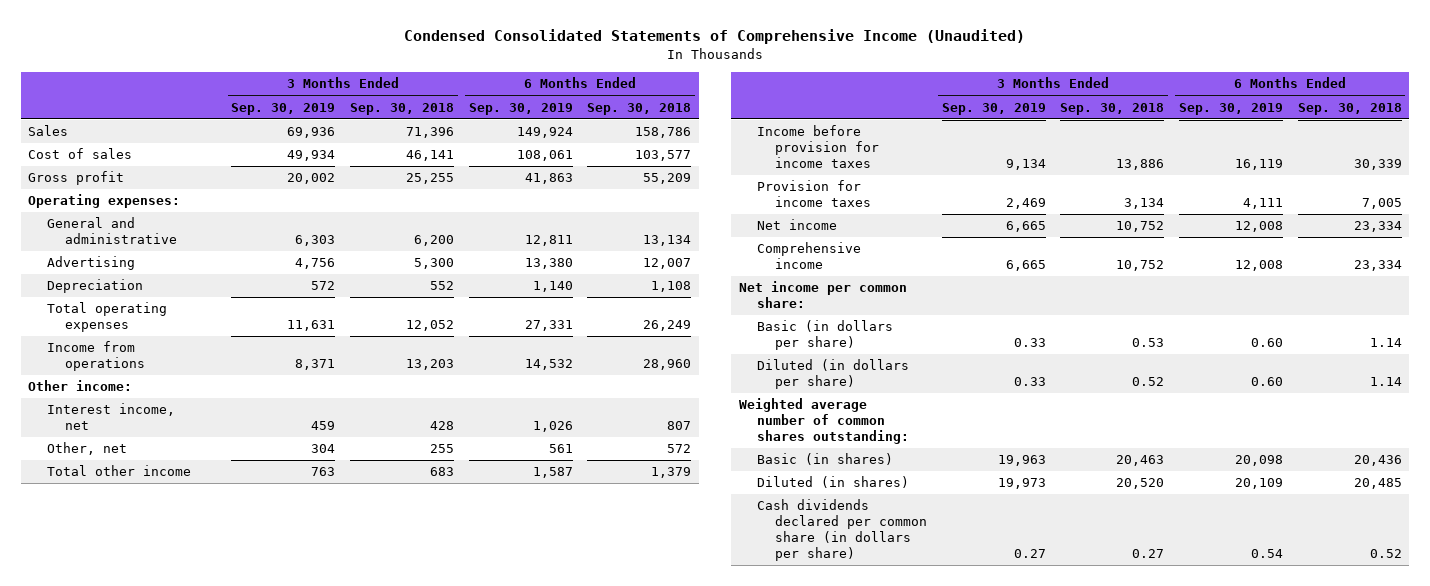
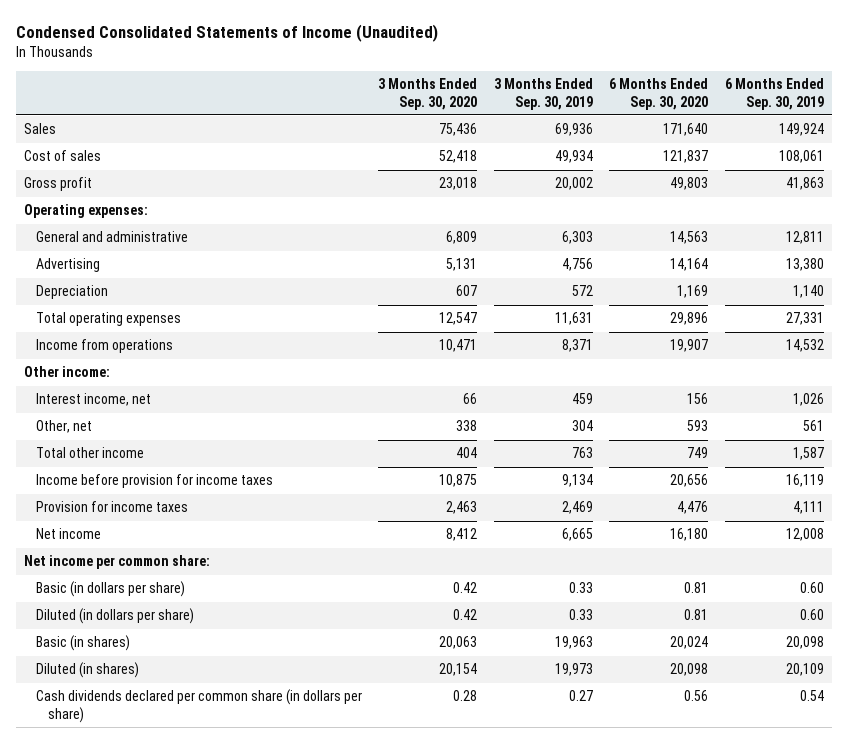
- Condensed Consolidated Statements of Comprehensive Income (Unaudited)
+ Condensed Consolidated Statements of Income (Unaudited)
- | 3 Months Ended Sep. 30, 2019 | 3 Months Ended Sep. 30, 2018 | 6 Months Ended Sep. 30, 2019 | 6 Months Ended Sep. 30, 2018
+ | 3 Months Ended Sep. 30, 2020 | 3 Months Ended Sep. 30, 2019 | 6 Months Ended Sep. 30, 2020 | 6 Months Ended Sep. 30, 2019
- Comprehensive income | 6,665 | 10,752 | 12,008 | 23,334
- Weighted average number of common shares outstanding:

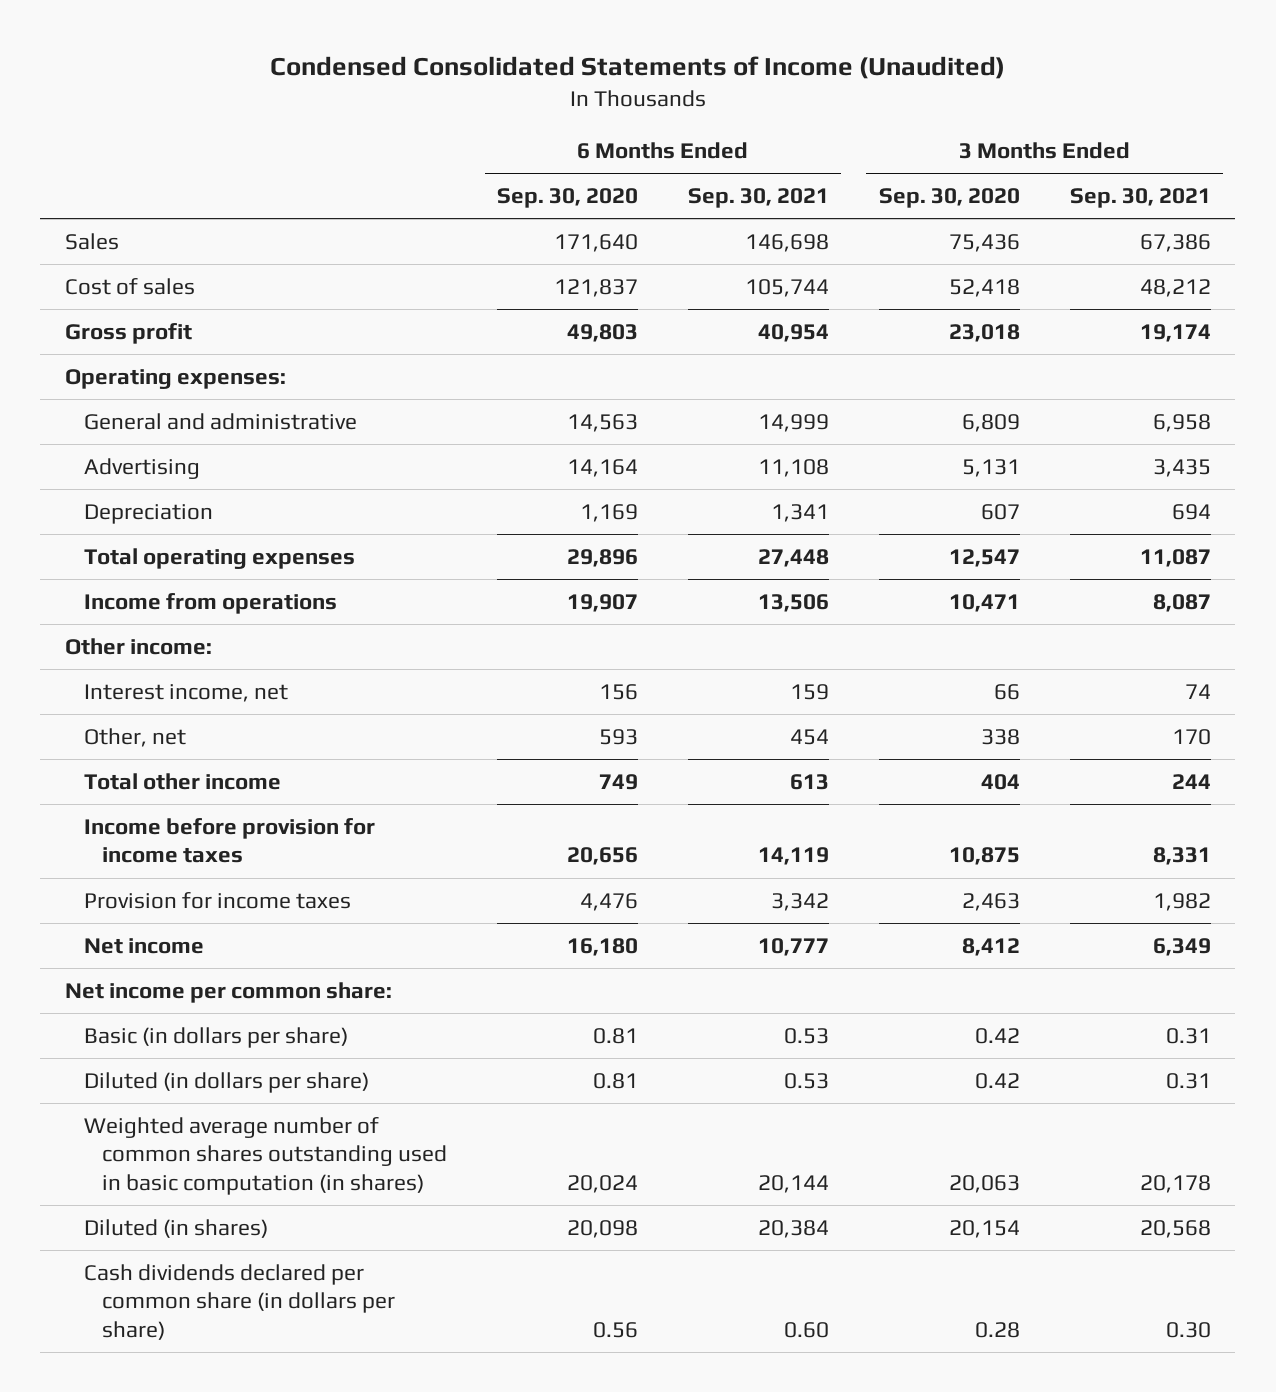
- | 3 Months Ended Sep. 30, 2020 | 3 Months Ended Sep. 30, 2019 | 6 Months Ended Sep. 30, 2020 | 6 Months Ended Sep. 30, 2019
+ | 6 Months Ended Sep. 30, 2020 | 6 Months Ended Sep. 30, 2021 | 3 Months Ended Sep. 30, 2020 | 3 Months Ended Sep. 30, 2021
- Basic (in shares) | 20,063 | 19,963 | 20,024 | 20,098
+ Weighted average number of common shares outstanding used in basic computation (in shares) | 20,024 | 20,144 | 20,063 | 20,178

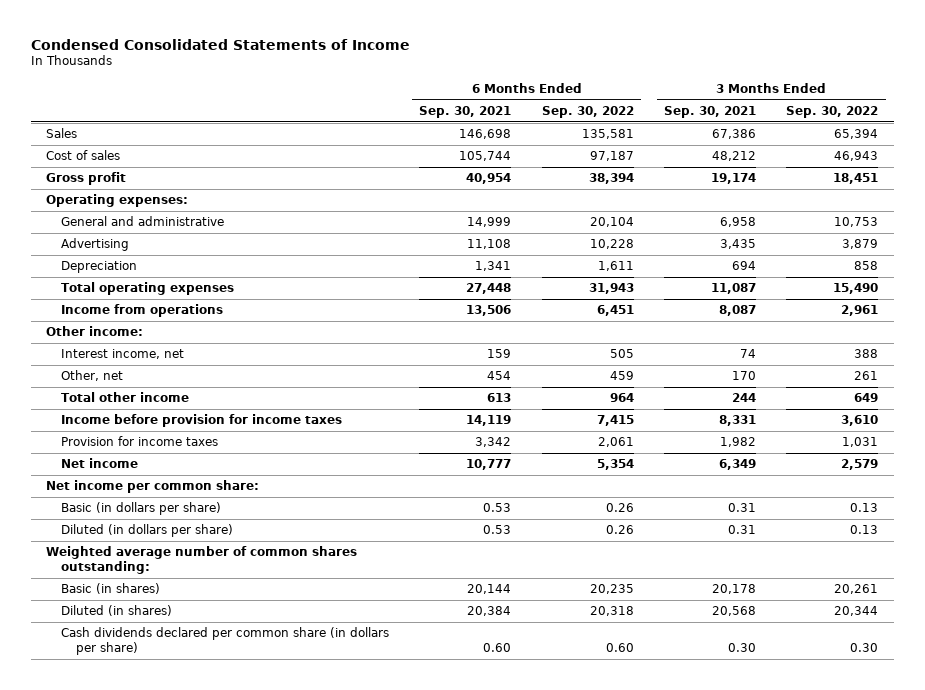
- Condensed Consolidated Statements of Income (Unaudited)
+ Condensed Consolidated Statements of Income
- | 6 Months Ended Sep. 30, 2020 | 6 Months Ended Sep. 30, 2021 | 3 Months Ended Sep. 30, 2020 | 3 Months Ended Sep. 30, 2021
+ | 6 Months Ended Sep. 30, 2021 | 6 Months Ended Sep. 30, 2022 | 3 Months Ended Sep. 30, 2021 | 3 Months Ended Sep. 30, 2022
- Weighted average number of common shares outstanding used in basic computation (in shares) | 20,024 | 20,144 | 20,063 | 20,178
+ Weighted average number of common shares outstanding:
+ Basic (in shares) | 20,144 | 20,235 | 20,178 | 20,261

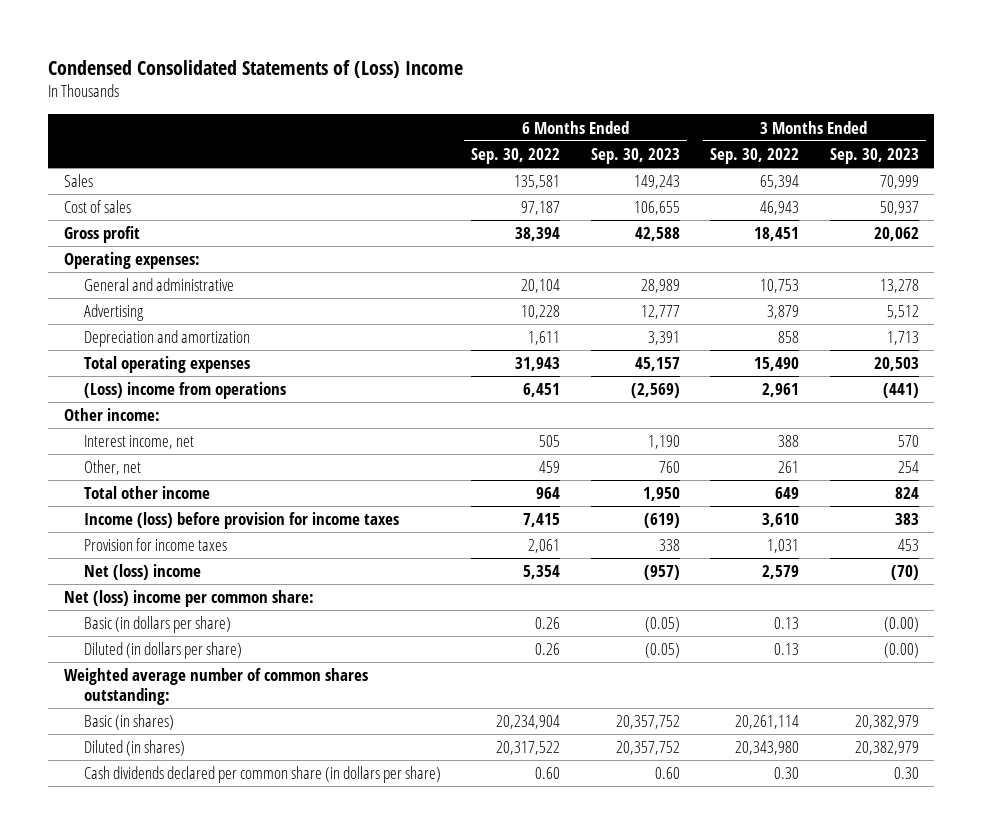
- Condensed Consolidated Statements of Income
+ Condensed Consolidated Statements of (Loss) Income
- | 6 Months Ended Sep. 30, 2021 | 6 Months Ended Sep. 30, 2022 | 3 Months Ended Sep. 30, 2021 | 3 Months Ended Sep. 30, 2022
+ | 6 Months Ended Sep. 30, 2022 | 6 Months Ended Sep. 30, 2023 | 3 Months Ended Sep. 30, 2022 | 3 Months Ended Sep. 30, 2023
- Depreciation | 1,341 | 1,611 | 694 | 858
+ Depreciation and amortization | 1,611 | 3,391 | 858 | 1,713
- Income from operations | 13,506 | 6,451 | 8,087 | 2,961
+ (Loss) income from operations | 6,451 | (2,569) | 2,961 | (441)
- Income before provision for income taxes | 14,119 | 7,415 | 8,331 | 3,610
+ Income (loss) before provision for income taxes | 7,415 | (619) | 3,610 | 383
- Net income | 10,777 | 5,354 | 6,349 | 2,579
- Net income per common share:
+ Net (loss) income | 5,354 | (957) | 2,579 | (70)
+ Net (loss) income per common share:
- Basic (in shares) | 20,144 | 20,235 | 20,178 | 20,261
- Diluted (in shares) | 20,384 | 20,318 | 20,568 | 20,344
+ Basic (in shares) | 20,234,904 | 20,357,752 | 20,261,114 | 20,382,979
+ Diluted (in shares) | 20,317,522 | 20,357,752 | 20,343,980 | 20,382,979

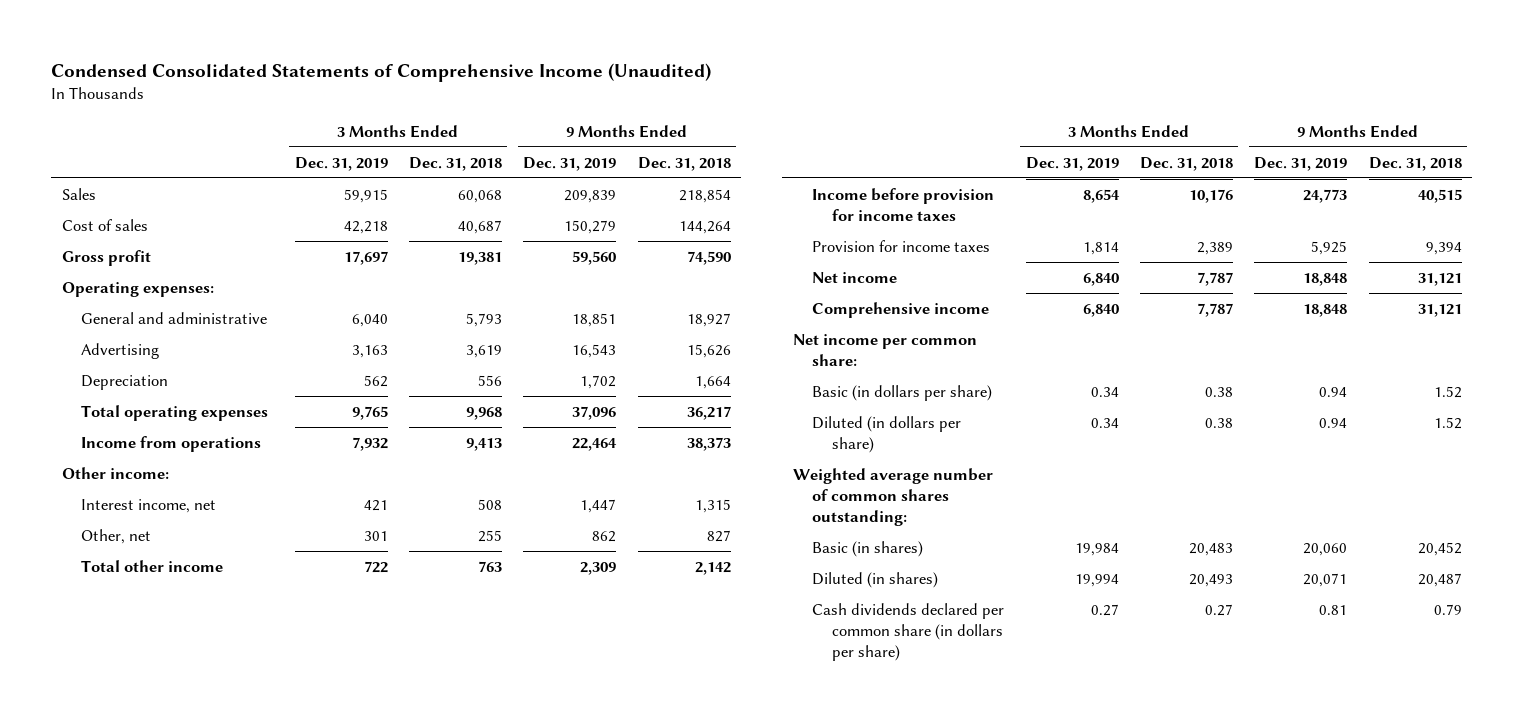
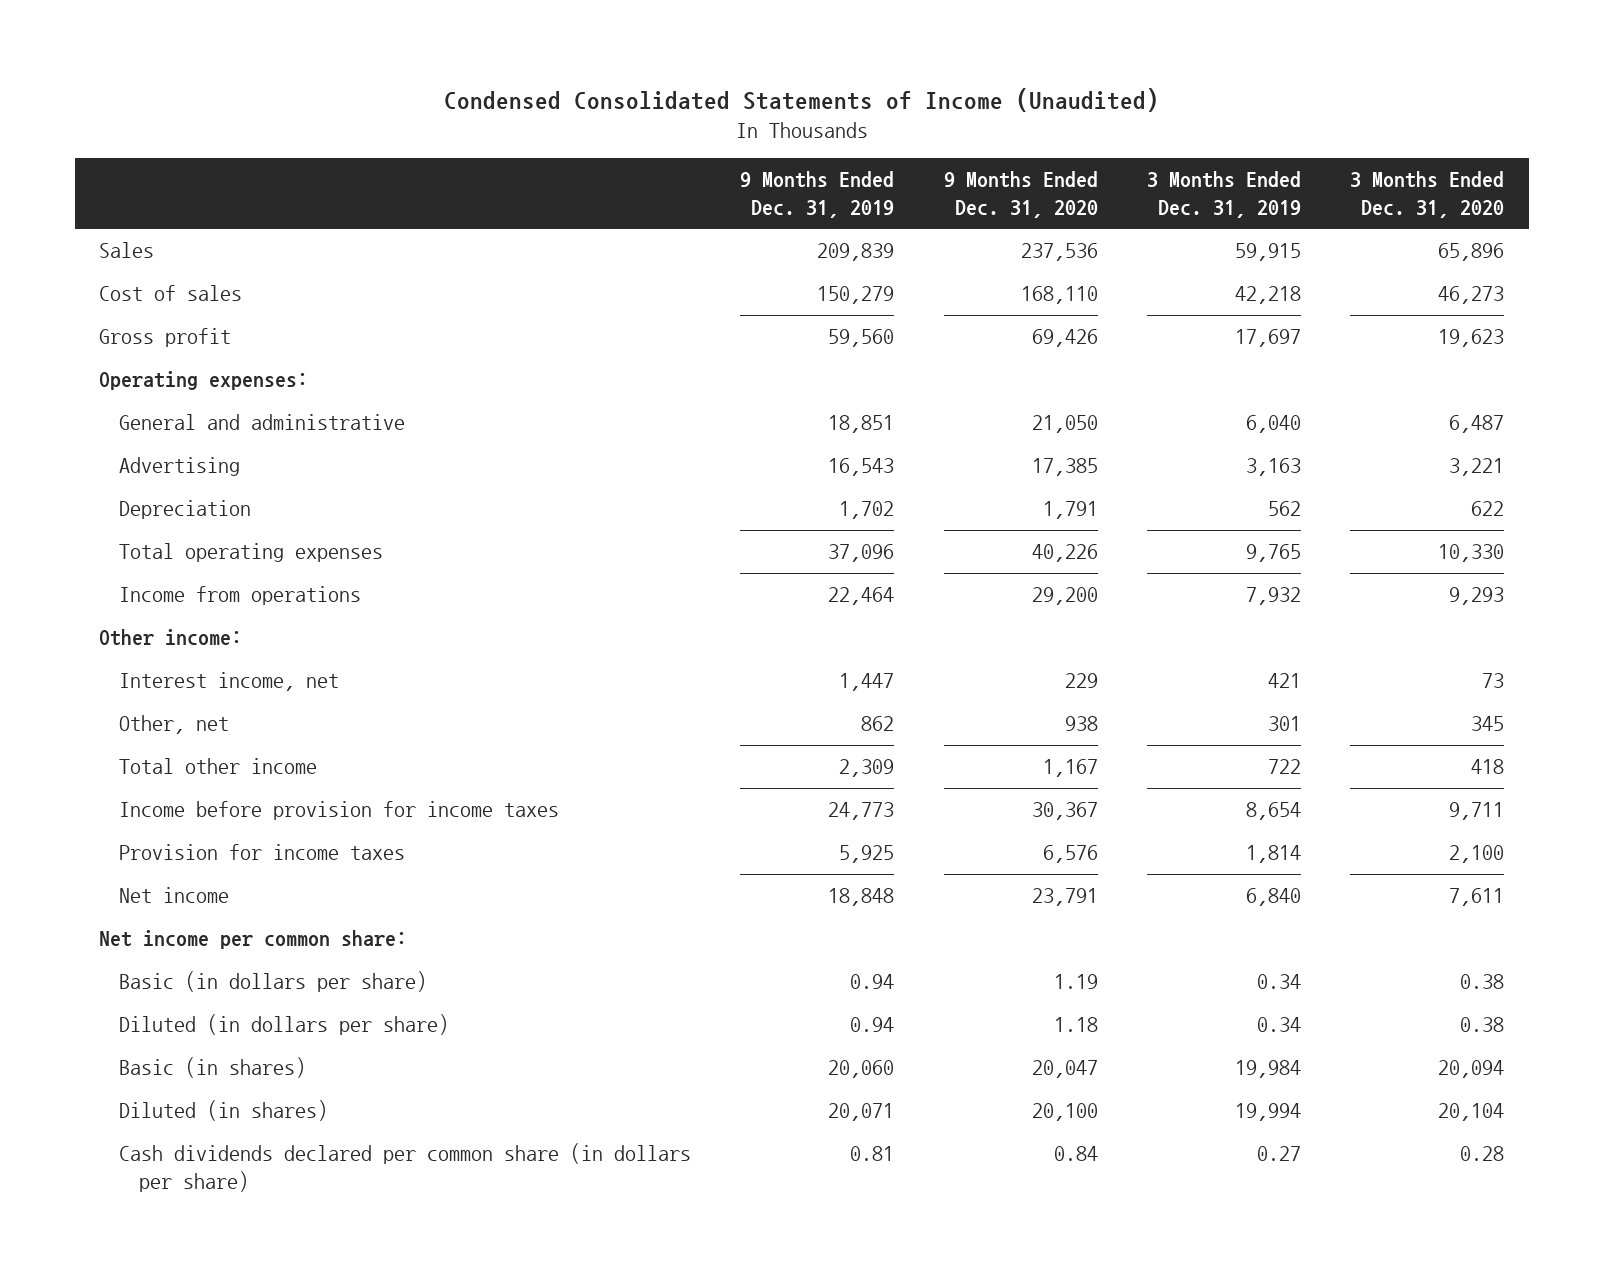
- Condensed Consolidated Statements of Comprehensive Income (Unaudited)
+ Condensed Consolidated Statements of Income (Unaudited)
- | 3 Months Ended Dec. 31, 2019 | 3 Months Ended Dec. 31, 2018 | 9 Months Ended Dec. 31, 2019 | 9 Months Ended Dec. 31, 2018
+ | 9 Months Ended Dec. 31, 2019 | 9 Months Ended Dec. 31, 2020 | 3 Months Ended Dec. 31, 2019 | 3 Months Ended Dec. 31, 2020
- Comprehensive income | 6,840 | 7,787 | 18,848 | 31,121
- Weighted average number of common shares outstanding:

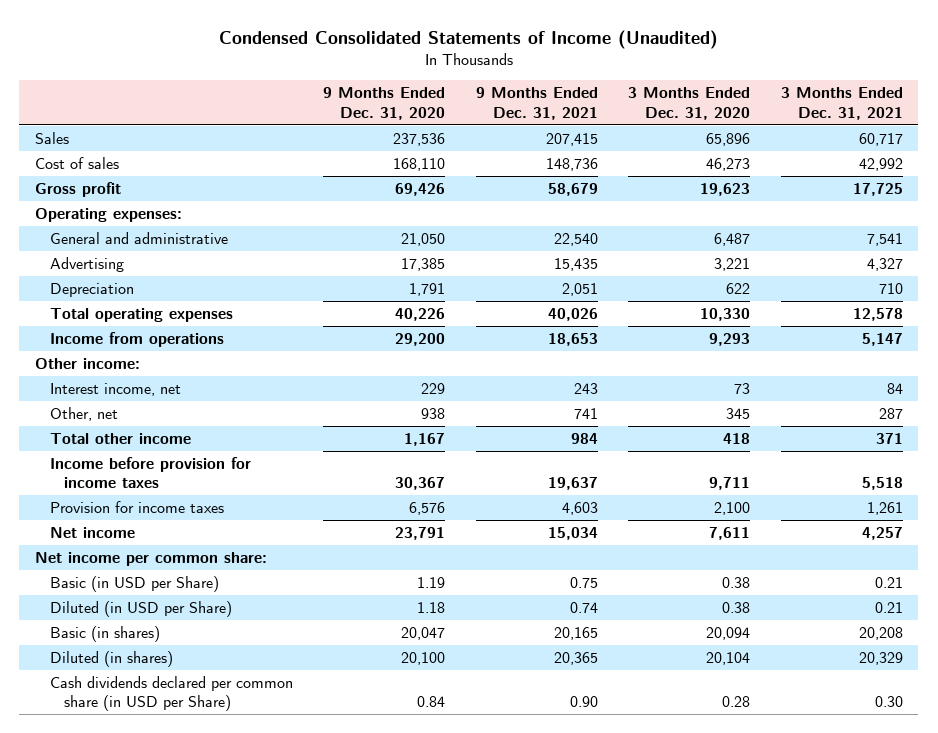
- | 9 Months Ended Dec. 31, 2019 | 9 Months Ended Dec. 31, 2020 | 3 Months Ended Dec. 31, 2019 | 3 Months Ended Dec. 31, 2020
+ | 9 Months Ended Dec. 31, 2020 | 9 Months Ended Dec. 31, 2021 | 3 Months Ended Dec. 31, 2020 | 3 Months Ended Dec. 31, 2021
- Basic (in dollars per share) | 0.94 | 1.19 | 0.34 | 0.38
- Diluted (in dollars per share) | 0.94 | 1.18 | 0.34 | 0.38
+ Basic (in USD per Share) | 1.19 | 0.75 | 0.38 | 0.21
+ Diluted (in USD per Share) | 1.18 | 0.74 | 0.38 | 0.21
- Cash dividends declared per common share (in dollars per share) | 0.81 | 0.84 | 0.27 | 0.28
+ Cash dividends declared per common share (in USD per Share) | 0.84 | 0.90 | 0.28 | 0.30

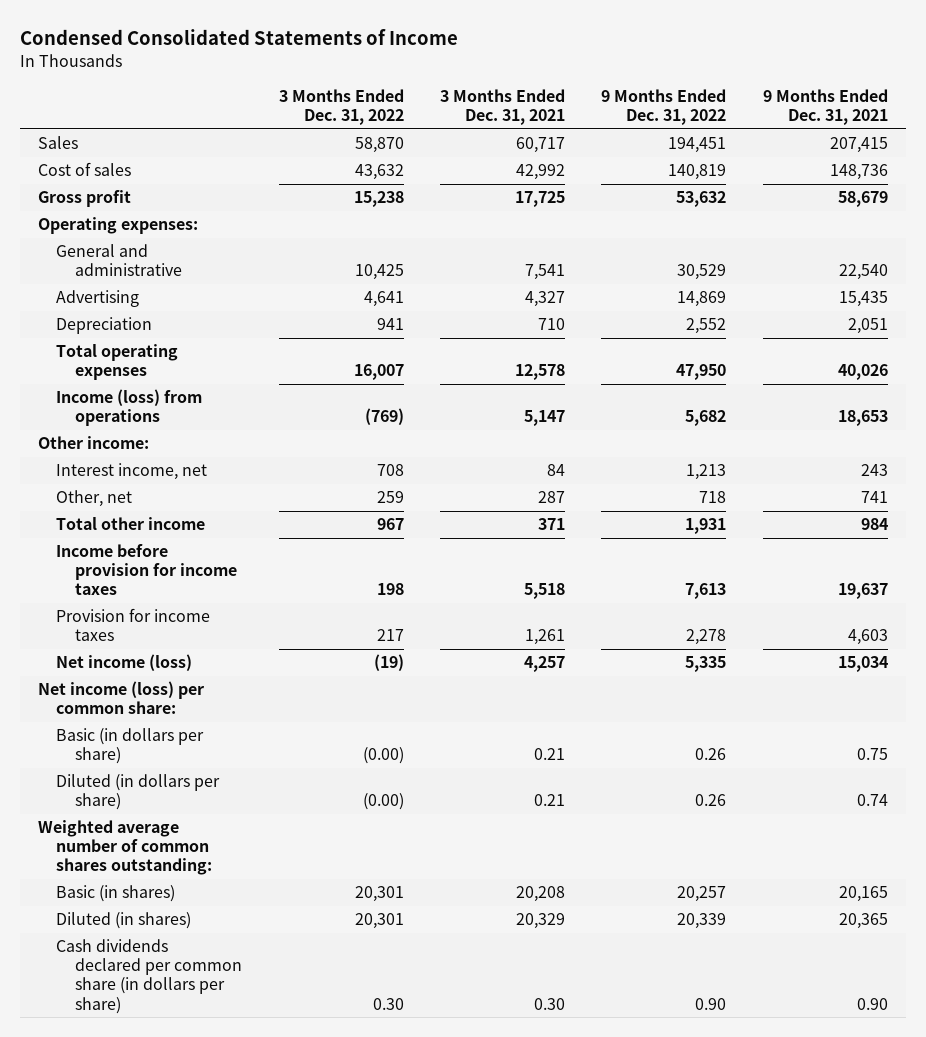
- Condensed Consolidated Statements of Income (Unaudited)
+ Condensed Consolidated Statements of Income
- | 9 Months Ended Dec. 31, 2020 | 9 Months Ended Dec. 31, 2021 | 3 Months Ended Dec. 31, 2020 | 3 Months Ended Dec. 31, 2021
+ | 3 Months Ended Dec. 31, 2022 | 3 Months Ended Dec. 31, 2021 | 9 Months Ended Dec. 31, 2022 | 9 Months Ended Dec. 31, 2021
- Income from operations | 29,200 | 18,653 | 9,293 | 5,147
+ Income (loss) from operations | (769) | 5,147 | 5,682 | 18,653
- Net income | 23,791 | 15,034 | 7,611 | 4,257
- Net income per common share:
- Basic (in USD per Share) | 1.19 | 0.75 | 0.38 | 0.21
- Diluted (in USD per Share) | 1.18 | 0.74 | 0.38 | 0.21
+ Net income (loss) | (19) | 4,257 | 5,335 | 15,034
+ Net income (loss) per common share:
+ Basic (in dollars per share) | (0.00) | 0.21 | 0.26 | 0.75
+ Diluted (in dollars per share) | (0.00) | 0.21 | 0.26 | 0.74
+ Weighted average number of common shares outstanding:
- Cash dividends declared per common share (in USD per Share) | 0.84 | 0.90 | 0.28 | 0.30
+ Cash dividends declared per common share (in dollars per share) | 0.30 | 0.30 | 0.90 | 0.90

